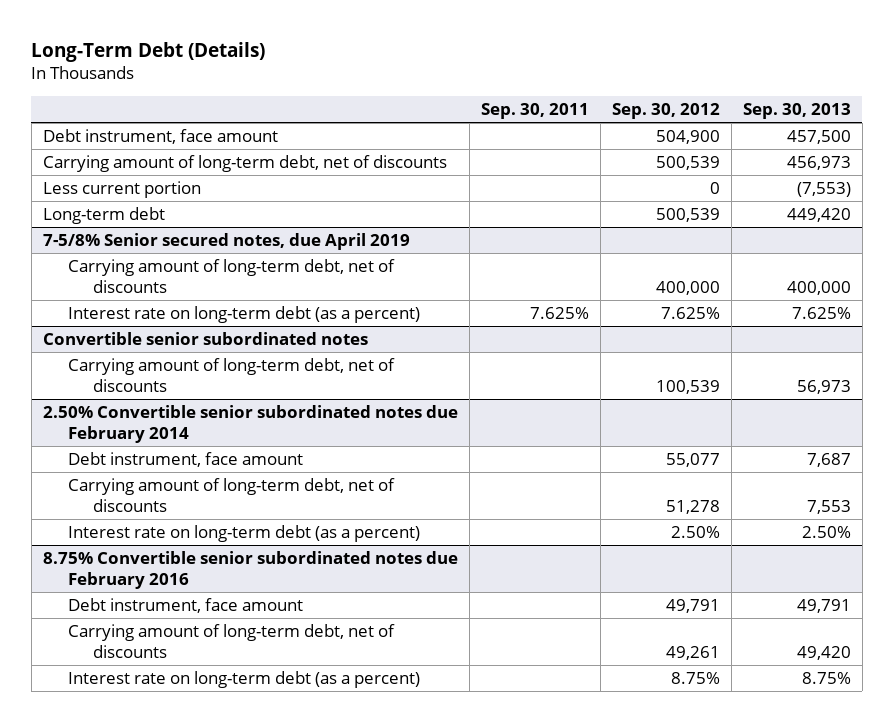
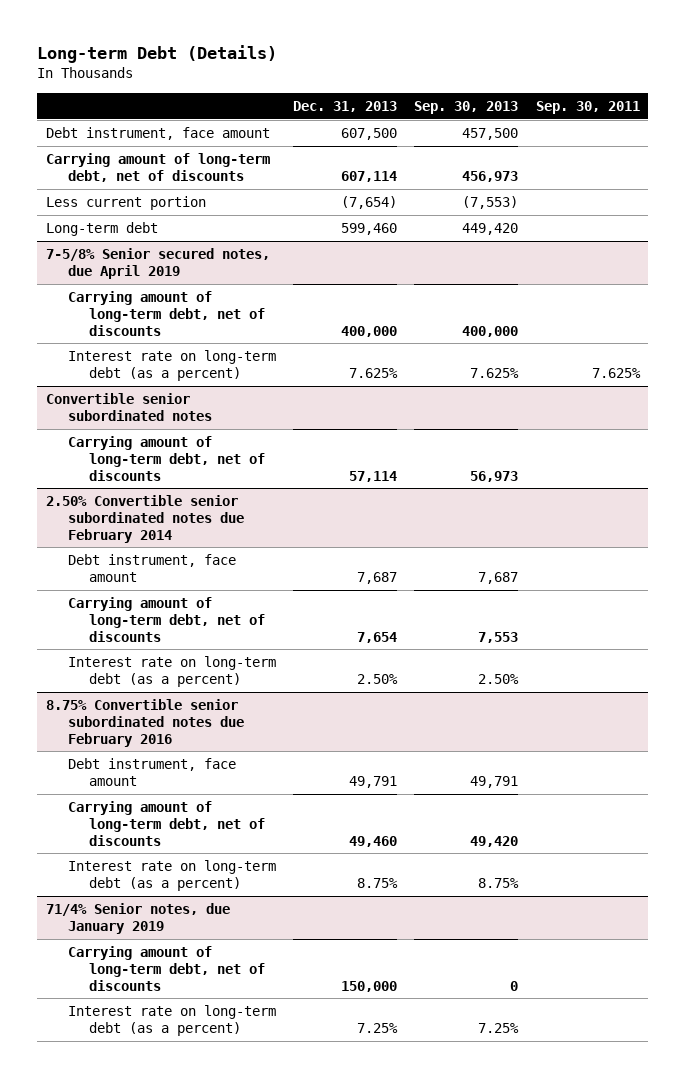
- Long-Term Debt (Details)
+ Long-term Debt (Details)
- | Sep. 30, 2011 | Sep. 30, 2012 | Sep. 30, 2013
+ | Dec. 31, 2013 | Sep. 30, 2013 | Sep. 30, 2011
+ 71/4% Senior notes, due January 2019
+ Carrying amount of long-term debt, net of discounts | 150,000 | 0 |
+ Interest rate on long-term debt (as a percent) | 7.25% | 7.25% |

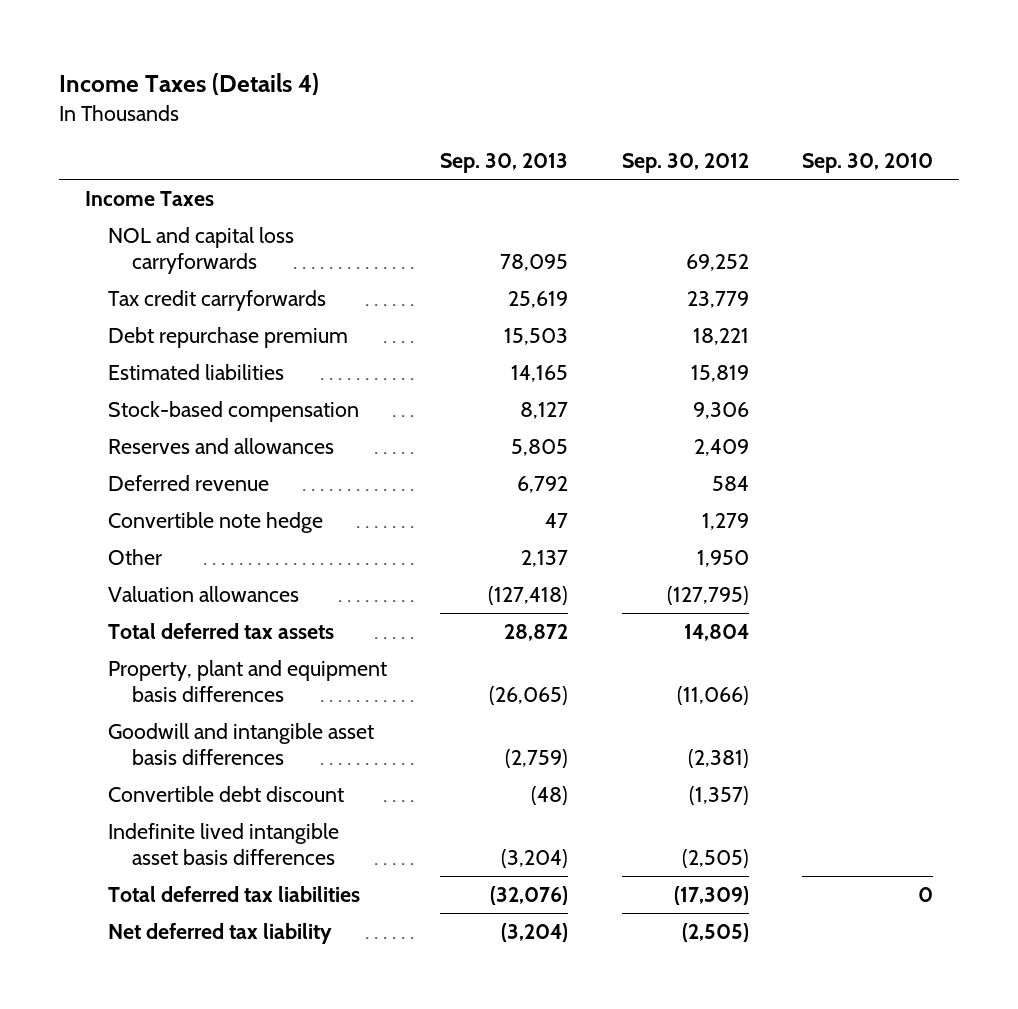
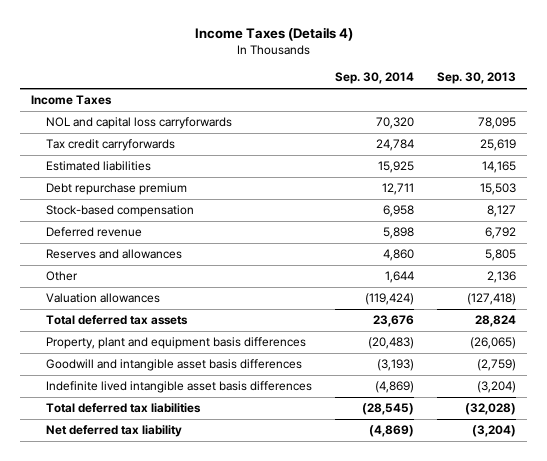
- | Sep. 30, 2013 | Sep. 30, 2012 | Sep. 30, 2010
+ | Sep. 30, 2014 | Sep. 30, 2013
moved down: Debt repurchase premium | 12,711 | 15,503
- Convertible note hedge | 47 | 1,279 |
- Other | 2,137 | 1,950 |
moved down: Reserves and allowances | 4,860 | 5,805
+ Other | 1,644 | 2,136
- Total deferred tax assets | 28,872 | 14,804 |
+ Total deferred tax assets | 23,676 | 28,824
- Convertible debt discount | (48) | (1,357) |
- Total deferred tax liabilities | (32,076) | (17,309) | 0
+ Total deferred tax liabilities | (28,545) | (32,028)

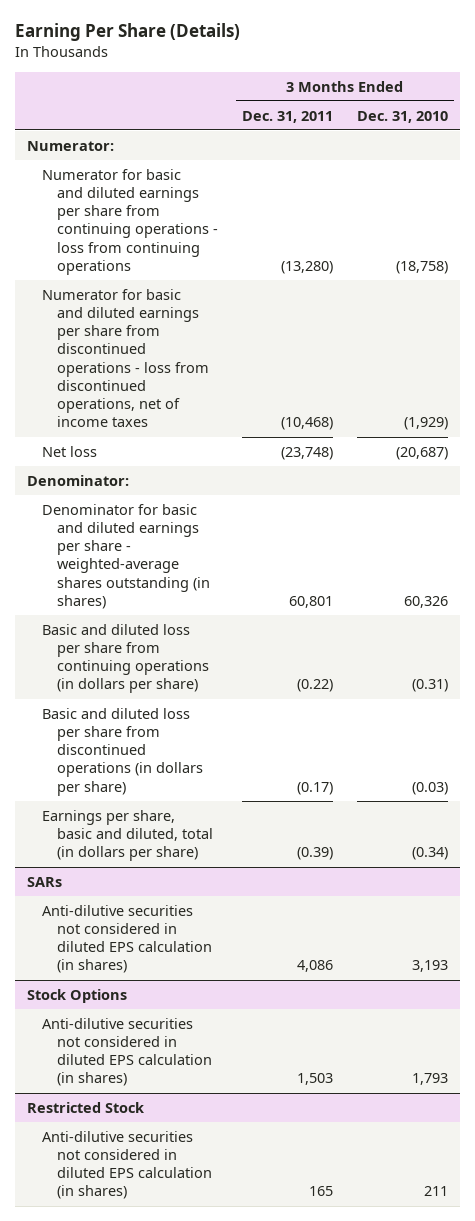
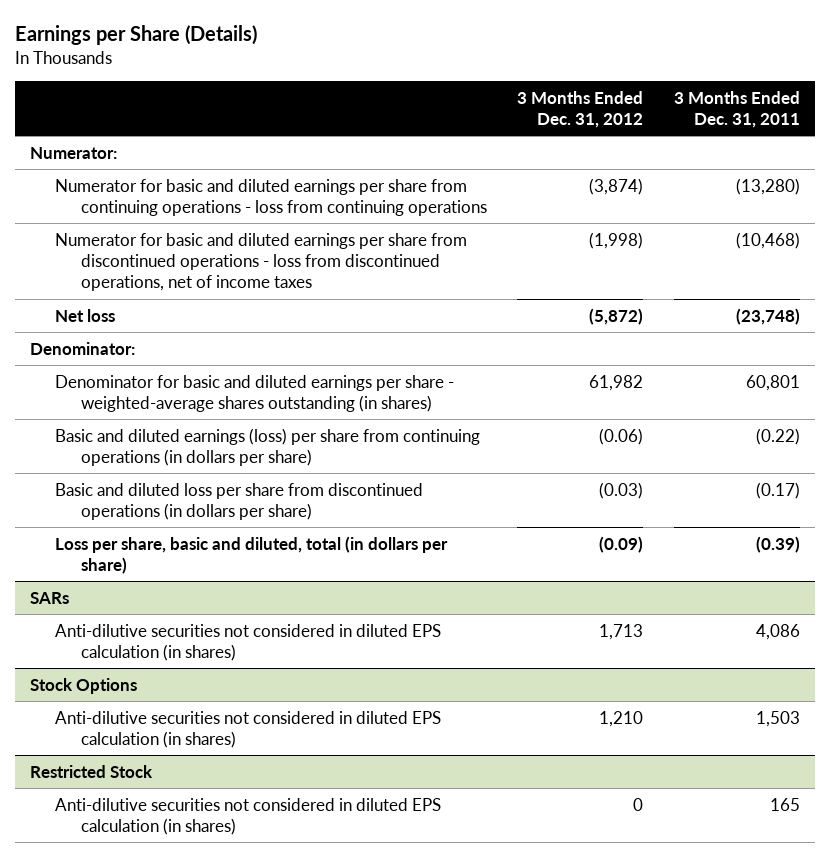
- Earning Per Share (Details)
+ Earnings per Share (Details)
- | 3 Months Ended Dec. 31, 2011 | 3 Months Ended Dec. 31, 2010
+ | 3 Months Ended Dec. 31, 2012 | 3 Months Ended Dec. 31, 2011
- Basic and diluted loss per share from continuing operations (in dollars per share) | (0.22) | (0.31)
+ Basic and diluted earnings (loss) per share from continuing operations (in dollars per share) | (0.06) | (0.22)
- Earnings per share, basic and diluted, total (in dollars per share) | (0.39) | (0.34)
+ Loss per share, basic and diluted, total (in dollars per share) | (0.09) | (0.39)

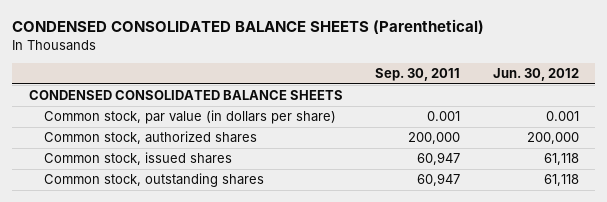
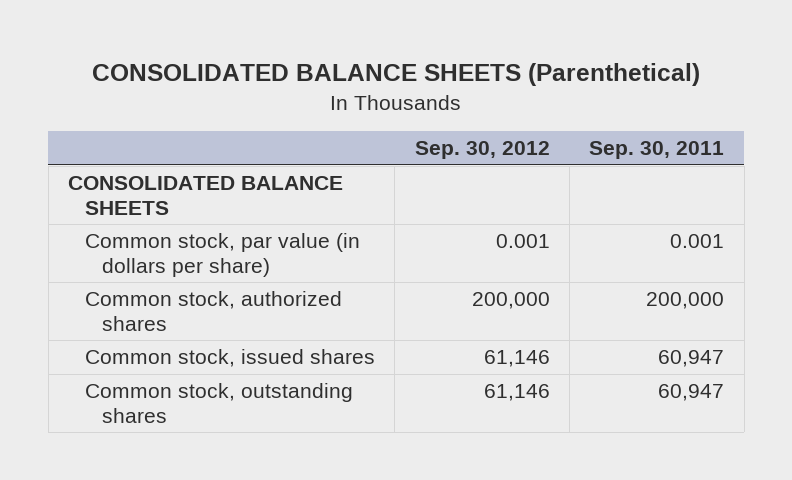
- CONDENSED CONSOLIDATED BALANCE SHEETS (Parenthetical)
+ CONSOLIDATED BALANCE SHEETS (Parenthetical)
- | Sep. 30, 2011 | Jun. 30, 2012
+ | Sep. 30, 2012 | Sep. 30, 2011
- CONDENSED CONSOLIDATED BALANCE SHEETS
+ CONSOLIDATED BALANCE SHEETS

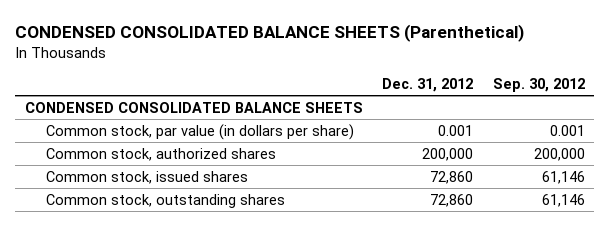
- CONSOLIDATED BALANCE SHEETS (Parenthetical)
+ CONDENSED CONSOLIDATED BALANCE SHEETS (Parenthetical)
- | Sep. 30, 2012 | Sep. 30, 2011
+ | Dec. 31, 2012 | Sep. 30, 2012
- CONSOLIDATED BALANCE SHEETS
+ CONDENSED CONSOLIDATED BALANCE SHEETS

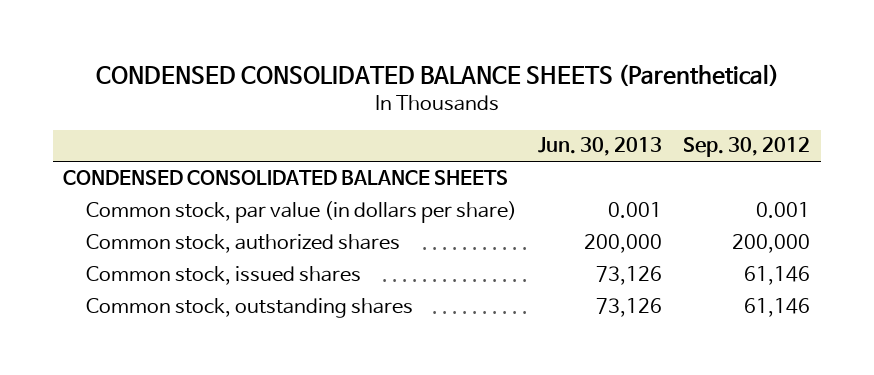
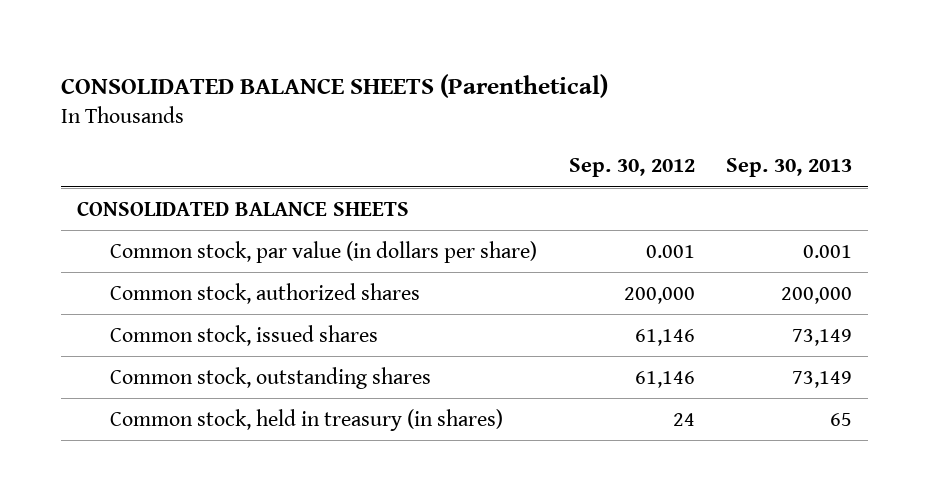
- CONDENSED CONSOLIDATED BALANCE SHEETS (Parenthetical)
+ CONSOLIDATED BALANCE SHEETS (Parenthetical)
- | Jun. 30, 2013 | Sep. 30, 2012
+ | Sep. 30, 2012 | Sep. 30, 2013
- CONDENSED CONSOLIDATED BALANCE SHEETS
+ CONSOLIDATED BALANCE SHEETS
+ Common stock, held in treasury (in shares) | 24 | 65

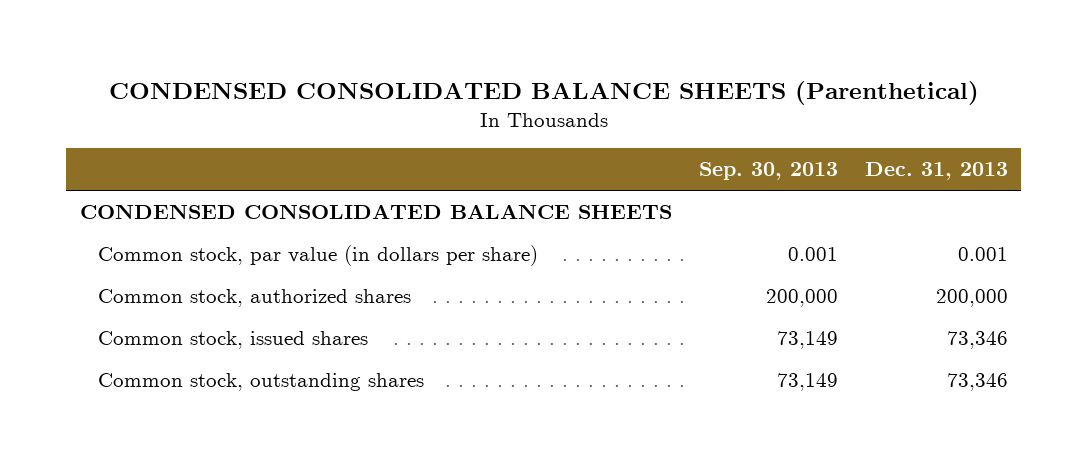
- CONSOLIDATED BALANCE SHEETS (Parenthetical)
+ CONDENSED CONSOLIDATED BALANCE SHEETS (Parenthetical)
- | Sep. 30, 2012 | Sep. 30, 2013
+ | Sep. 30, 2013 | Dec. 31, 2013
- CONSOLIDATED BALANCE SHEETS
+ CONDENSED CONSOLIDATED BALANCE SHEETS
- Common stock, held in treasury (in shares) | 24 | 65

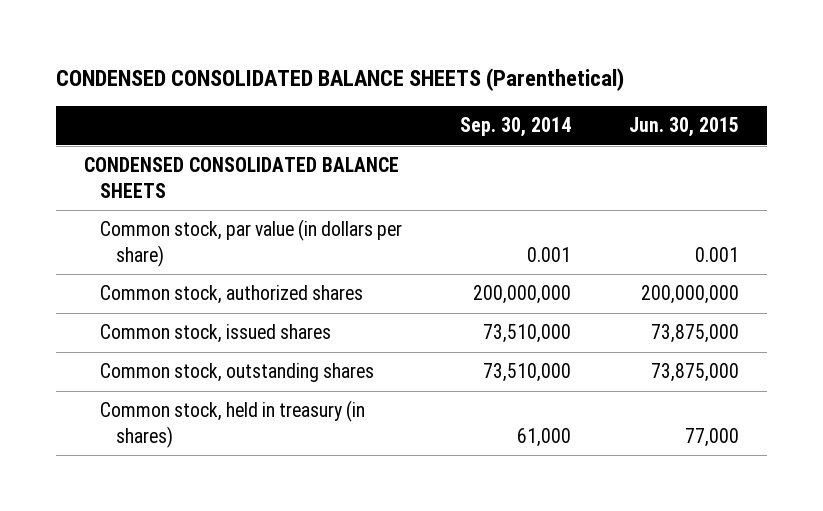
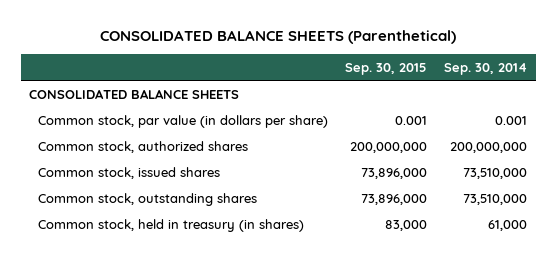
- CONDENSED CONSOLIDATED BALANCE SHEETS (Parenthetical)
+ CONSOLIDATED BALANCE SHEETS (Parenthetical)
- | Sep. 30, 2014 | Jun. 30, 2015
+ | Sep. 30, 2015 | Sep. 30, 2014
- CONDENSED CONSOLIDATED BALANCE SHEETS
+ CONSOLIDATED BALANCE SHEETS

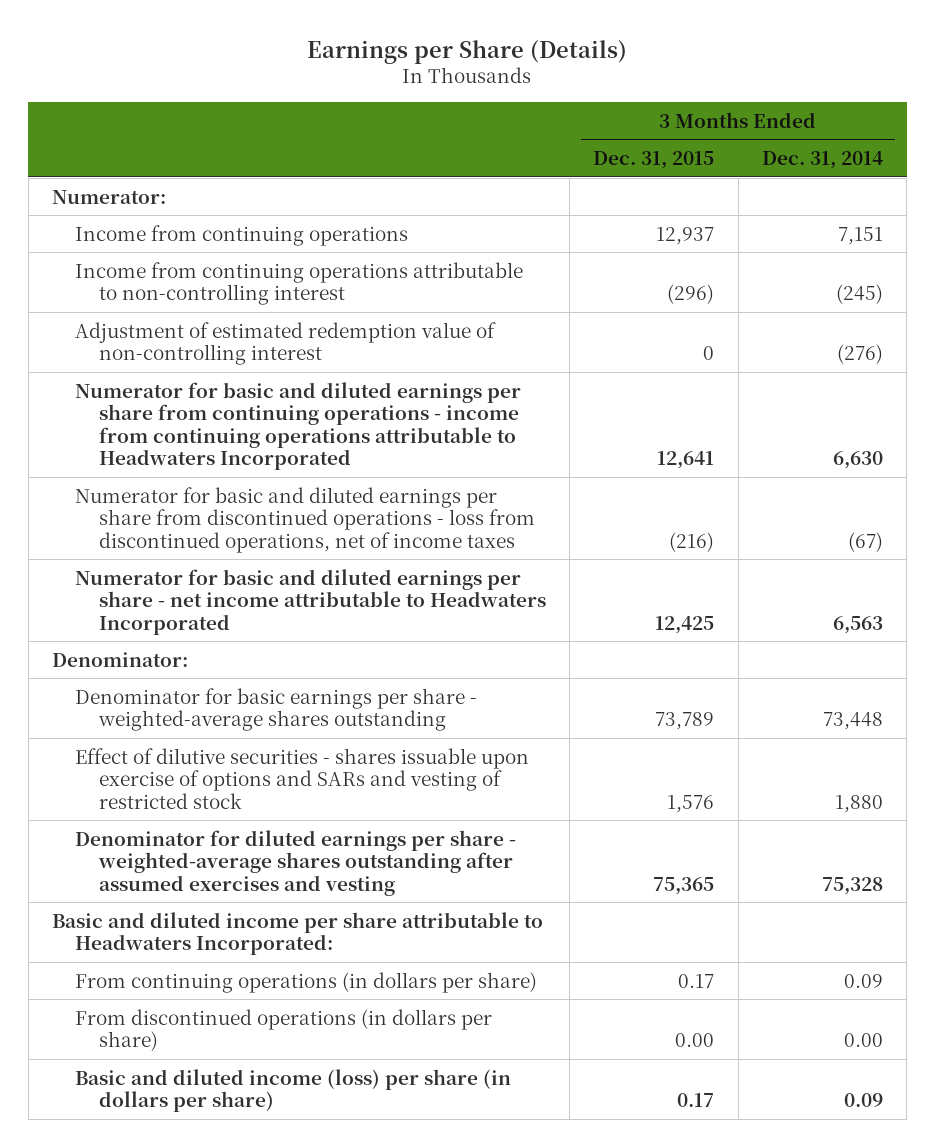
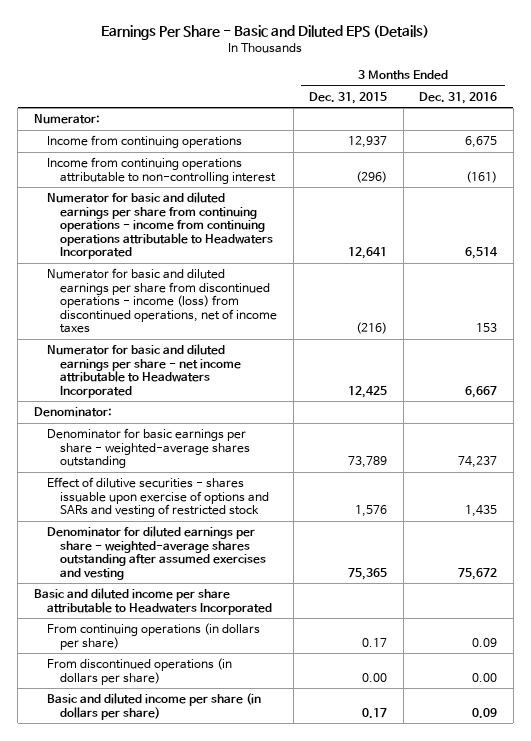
- Earnings per Share (Details)
+ Earnings Per Share - Basic and Diluted EPS (Details)
- | 3 Months Ended Dec. 31, 2015 | 3 Months Ended Dec. 31, 2014
+ | 3 Months Ended Dec. 31, 2015 | 3 Months Ended Dec. 31, 2016
- Adjustment of estimated redemption value of non-controlling interest | 0 | (276)
- Numerator for basic and diluted earnings per share from discontinued operations - loss from discontinued operations, net of income taxes | (216) | (67)
+ Numerator for basic and diluted earnings per share from discontinued operations - income (loss) from discontinued operations, net of income taxes | (216) | 153
- Basic and diluted income per share attributable to Headwaters Incorporated:
+ Basic and diluted income per share attributable to Headwaters Incorporated
- Basic and diluted income (loss) per share (in dollars per share) | 0.17 | 0.09
+ Basic and diluted income per share (in dollars per share) | 0.17 | 0.09

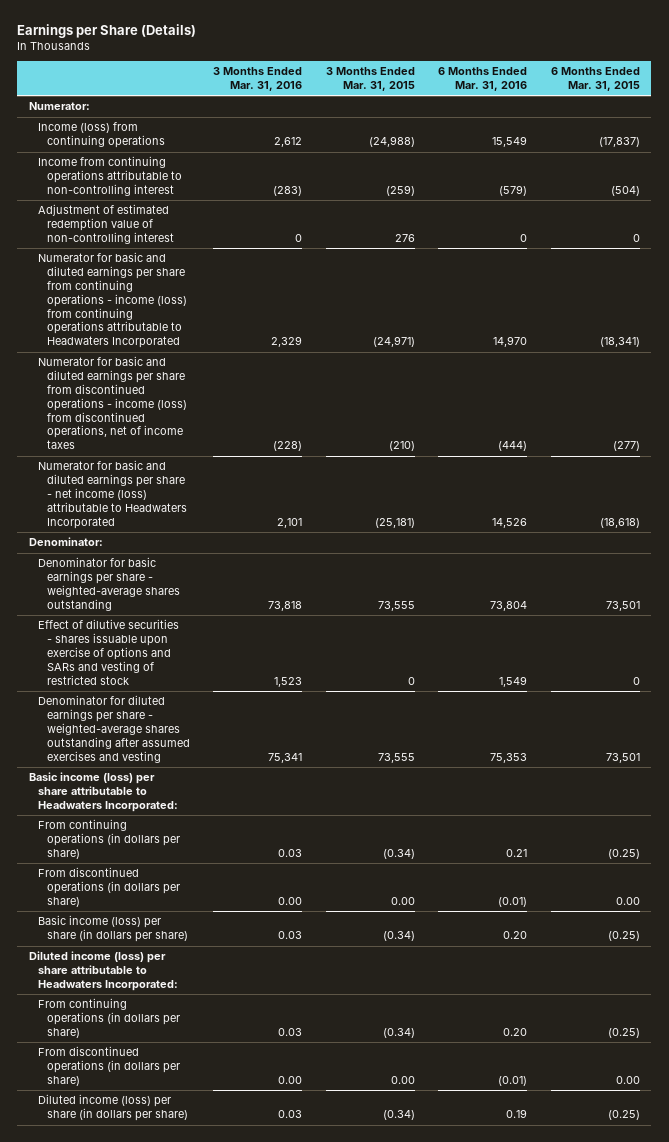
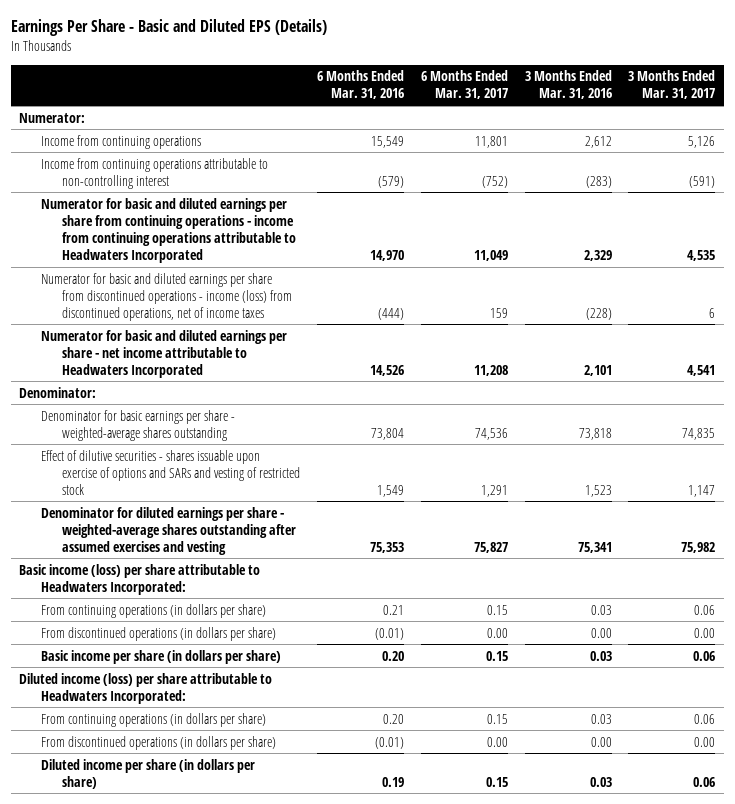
- Earnings per Share (Details)
+ Earnings Per Share - Basic and Diluted EPS (Details)
- | 3 Months Ended Mar. 31, 2016 | 3 Months Ended Mar. 31, 2015 | 6 Months Ended Mar. 31, 2016 | 6 Months Ended Mar. 31, 2015
+ | 6 Months Ended Mar. 31, 2016 | 6 Months Ended Mar. 31, 2017 | 3 Months Ended Mar. 31, 2016 | 3 Months Ended Mar. 31, 2017
- Income (loss) from continuing operations | 2,612 | (24,988) | 15,549 | (17,837)
+ Income from continuing operations | 15,549 | 11,801 | 2,612 | 5,126
- Adjustment of estimated redemption value of non-controlling interest | 0 | 276 | 0 | 0
- Numerator for basic and diluted earnings per share from continuing operations - income (loss) from continuing operations attributable to Headwaters Incorporated | 2,329 | (24,971) | 14,970 | (18,341)
+ Numerator for basic and diluted earnings per share from continuing operations - income from continuing operations attributable to Headwaters Incorporated | 14,970 | 11,049 | 2,329 | 4,535
- Numerator for basic and diluted earnings per share - net income (loss) attributable to Headwaters Incorporated | 2,101 | (25,181) | 14,526 | (18,618)
+ Numerator for basic and diluted earnings per share - net income attributable to Headwaters Incorporated | 14,526 | 11,208 | 2,101 | 4,541
- Basic income (loss) per share (in dollars per share) | 0.03 | (0.34) | 0.20 | (0.25)
+ Basic income per share (in dollars per share) | 0.20 | 0.15 | 0.03 | 0.06
- Diluted income (loss) per share (in dollars per share) | 0.03 | (0.34) | 0.19 | (0.25)
+ Diluted income per share (in dollars per share) | 0.19 | 0.15 | 0.03 | 0.06

